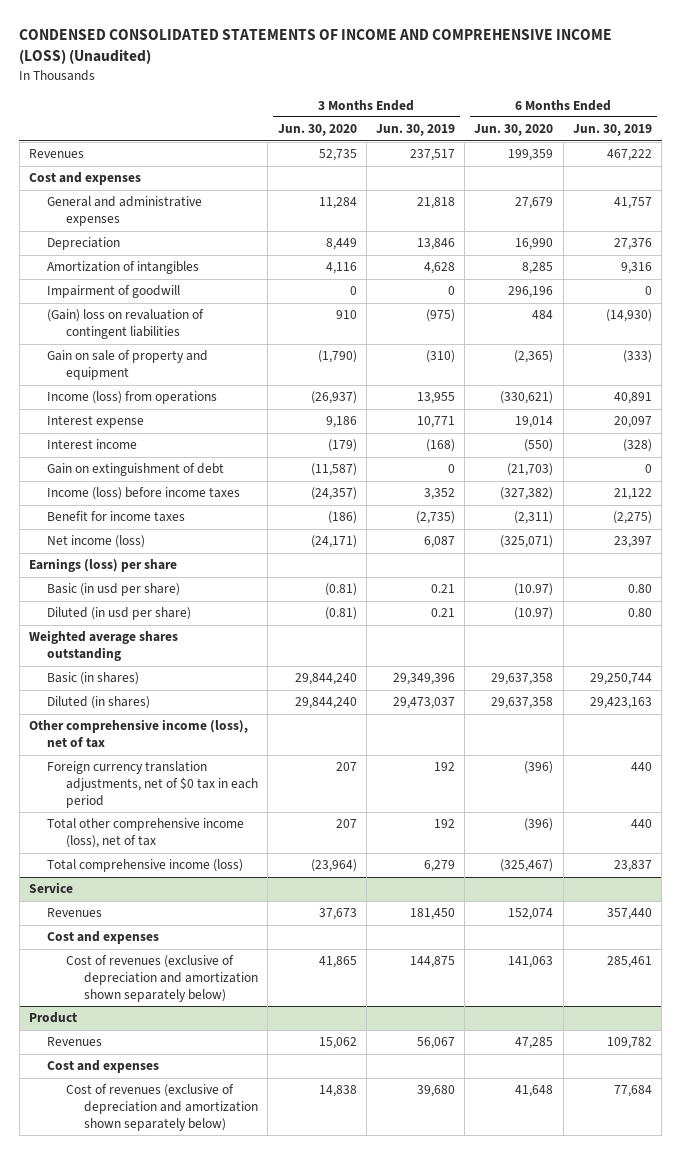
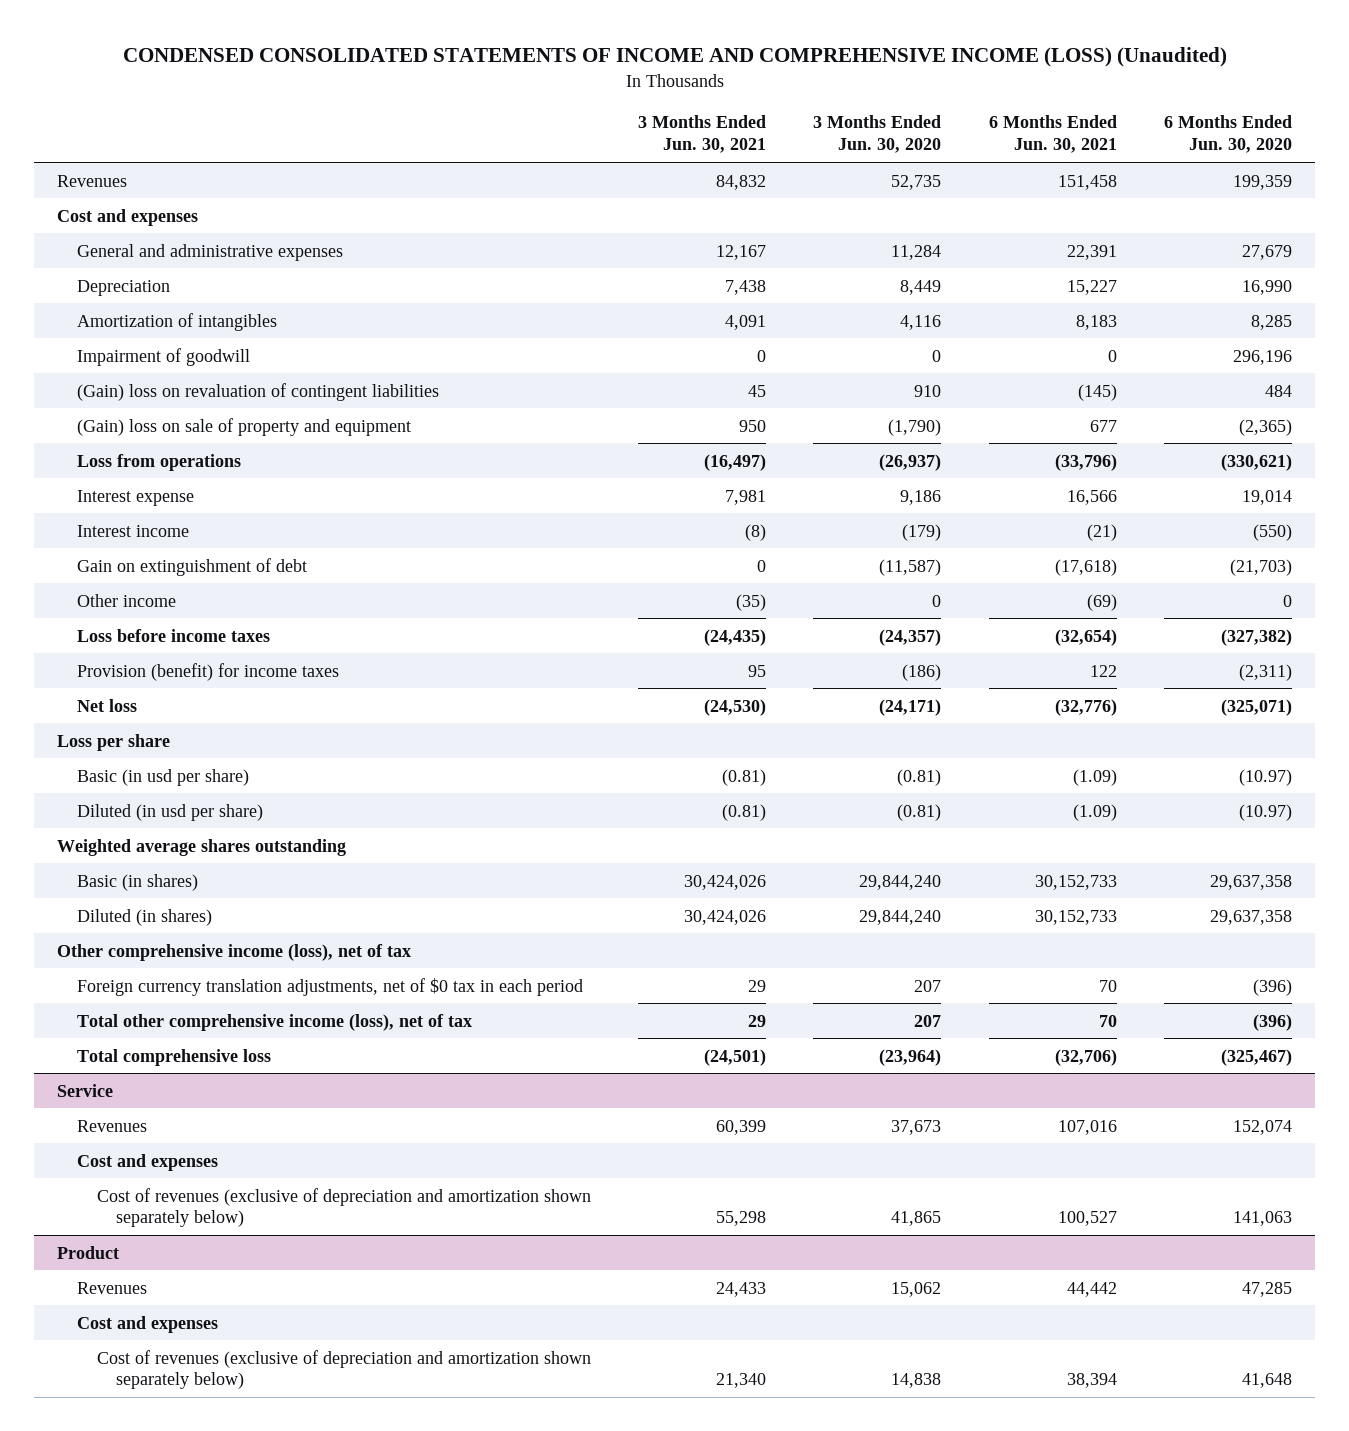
- | 3 Months Ended Jun. 30, 2020 | 3 Months Ended Jun. 30, 2019 | 6 Months Ended Jun. 30, 2020 | 6 Months Ended Jun. 30, 2019
+ | 3 Months Ended Jun. 30, 2021 | 3 Months Ended Jun. 30, 2020 | 6 Months Ended Jun. 30, 2021 | 6 Months Ended Jun. 30, 2020
- Gain on sale of property and equipment | (1,790) | (310) | (2,365) | (333)
- Income (loss) from operations | (26,937) | 13,955 | (330,621) | 40,891
+ (Gain) loss on sale of property and equipment | 950 | (1,790) | 677 | (2,365)
+ Loss from operations | (16,497) | (26,937) | (33,796) | (330,621)
- Income (loss) before income taxes | (24,357) | 3,352 | (327,382) | 21,122
- Benefit for income taxes | (186) | (2,735) | (2,311) | (2,275)
- Net income (loss) | (24,171) | 6,087 | (325,071) | 23,397
- Earnings (loss) per share
+ Other income | (35) | 0 | (69) | 0
+ Loss before income taxes | (24,435) | (24,357) | (32,654) | (327,382)
+ Provision (benefit) for income taxes | 95 | (186) | 122 | (2,311)
+ Net loss | (24,530) | (24,171) | (32,776) | (325,071)
+ Loss per share
- Total comprehensive income (loss) | (23,964) | 6,279 | (325,467) | 23,837
+ Total comprehensive loss | (24,501) | (23,964) | (32,706) | (325,467)

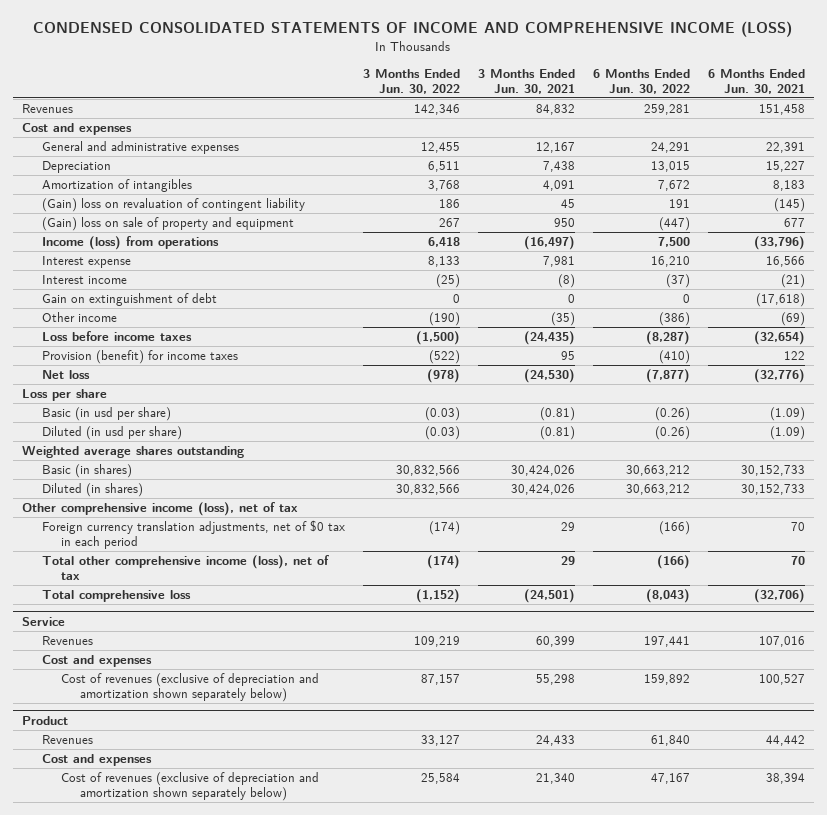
- CONDENSED CONSOLIDATED STATEMENTS OF INCOME AND COMPREHENSIVE INCOME (LOSS) (Unaudited)
+ CONDENSED CONSOLIDATED STATEMENTS OF INCOME AND COMPREHENSIVE INCOME (LOSS)
- | 3 Months Ended Jun. 30, 2021 | 3 Months Ended Jun. 30, 2020 | 6 Months Ended Jun. 30, 2021 | 6 Months Ended Jun. 30, 2020
+ | 3 Months Ended Jun. 30, 2022 | 3 Months Ended Jun. 30, 2021 | 6 Months Ended Jun. 30, 2022 | 6 Months Ended Jun. 30, 2021
- Impairment of goodwill | 0 | 0 | 0 | 296,196
- (Gain) loss on revaluation of contingent liabilities | 45 | 910 | (145) | 484
+ (Gain) loss on revaluation of contingent liability | 186 | 45 | 191 | (145)
- Loss from operations | (16,497) | (26,937) | (33,796) | (330,621)
+ Income (loss) from operations | 6,418 | (16,497) | 7,500 | (33,796)

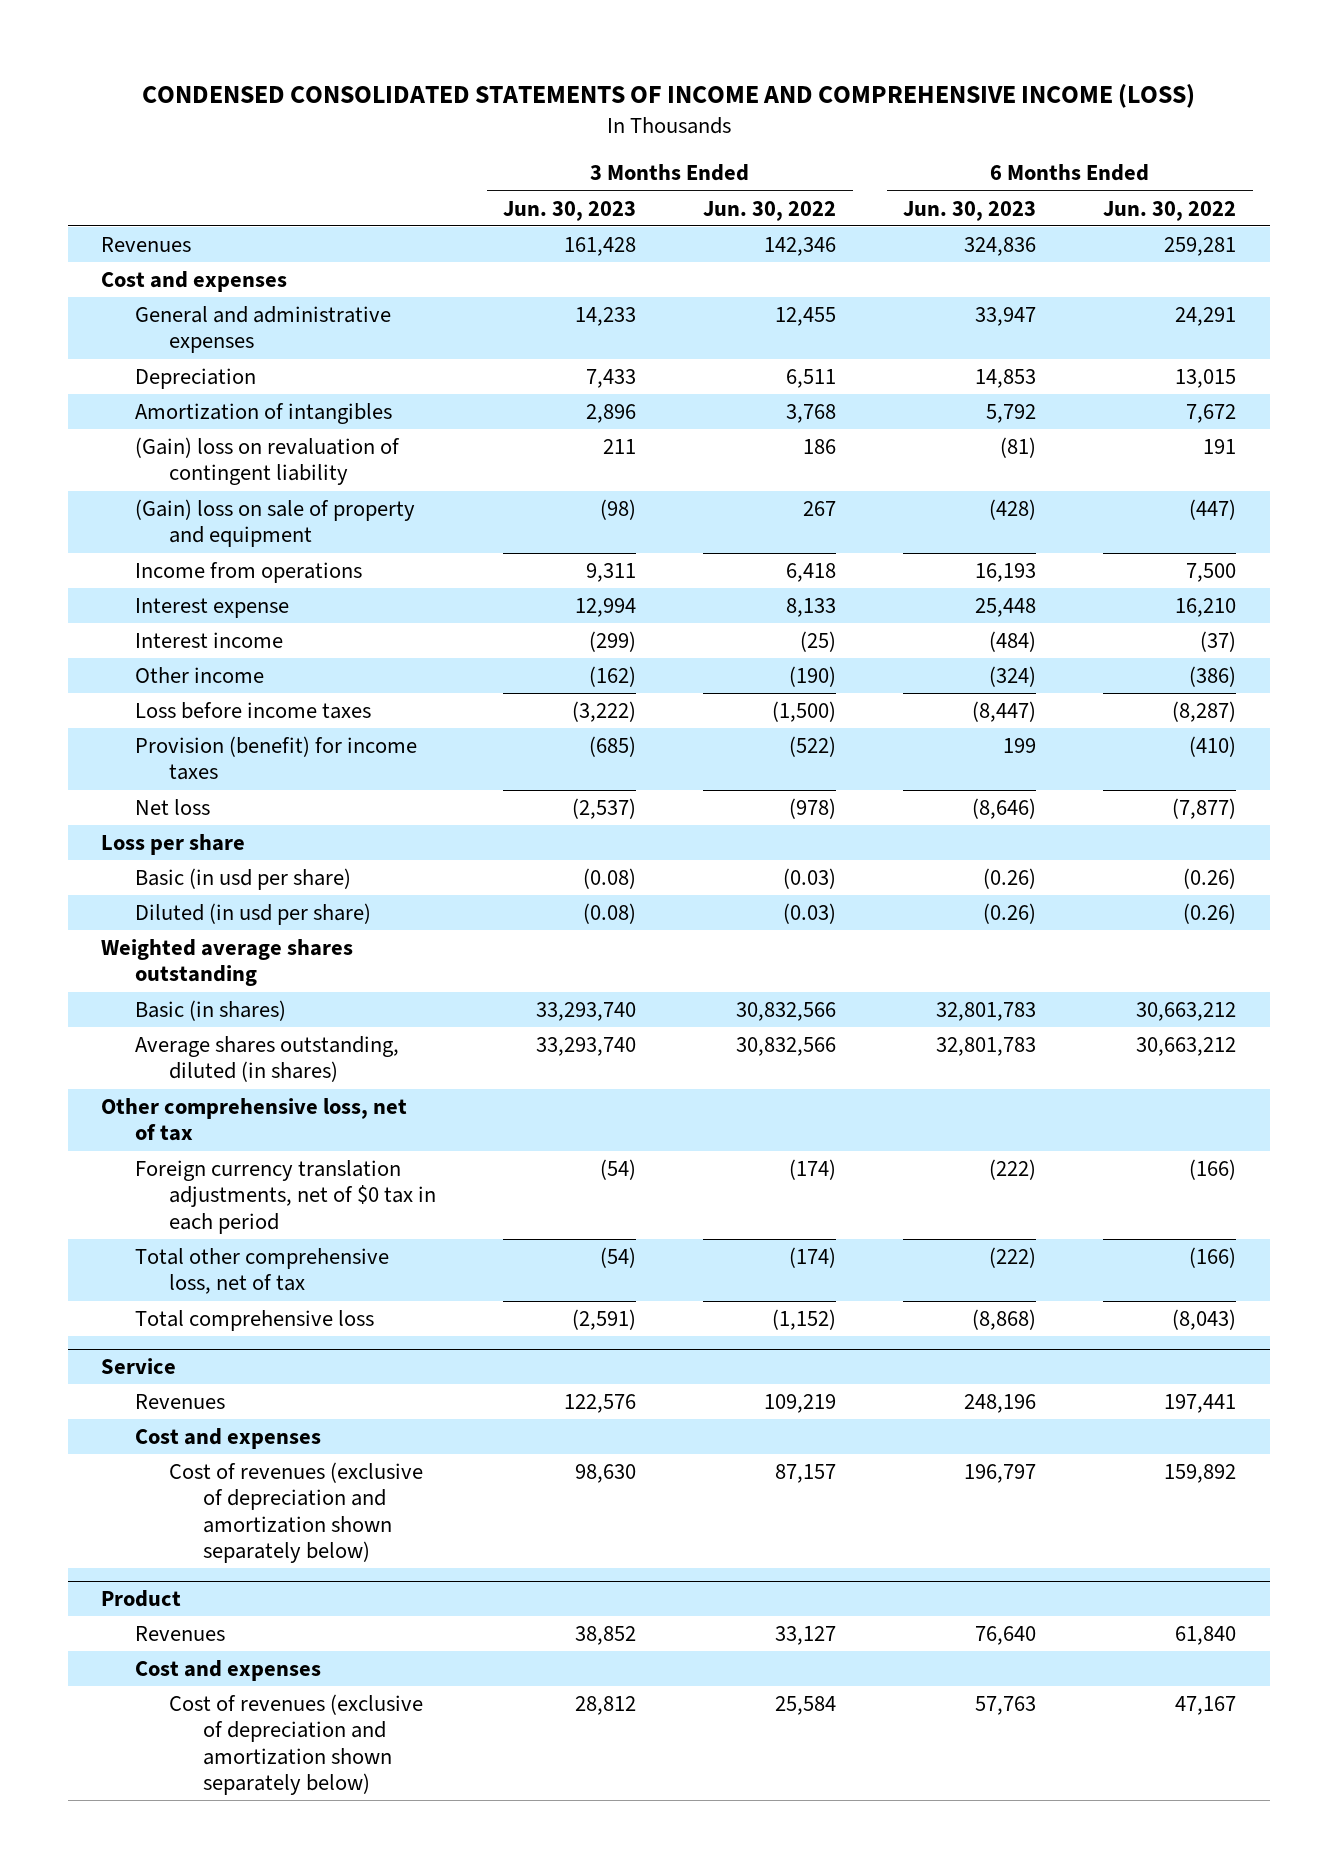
- | 3 Months Ended Jun. 30, 2022 | 3 Months Ended Jun. 30, 2021 | 6 Months Ended Jun. 30, 2022 | 6 Months Ended Jun. 30, 2021
+ | 3 Months Ended Jun. 30, 2023 | 3 Months Ended Jun. 30, 2022 | 6 Months Ended Jun. 30, 2023 | 6 Months Ended Jun. 30, 2022
- Income (loss) from operations | 6,418 | (16,497) | 7,500 | (33,796)
+ Income from operations | 9,311 | 6,418 | 16,193 | 7,500
- Gain on extinguishment of debt | 0 | 0 | 0 | (17,618)
- Diluted (in shares) | 30,832,566 | 30,424,026 | 30,663,212 | 30,152,733
- Other comprehensive income (loss), net of tax
+ Average shares outstanding, diluted (in shares) | 33,293,740 | 30,832,566 | 32,801,783 | 30,663,212
+ Other comprehensive loss, net of tax
- Total other comprehensive income (loss), net of tax | (174) | 29 | (166) | 70
+ Total other comprehensive loss, net of tax | (54) | (174) | (222) | (166)

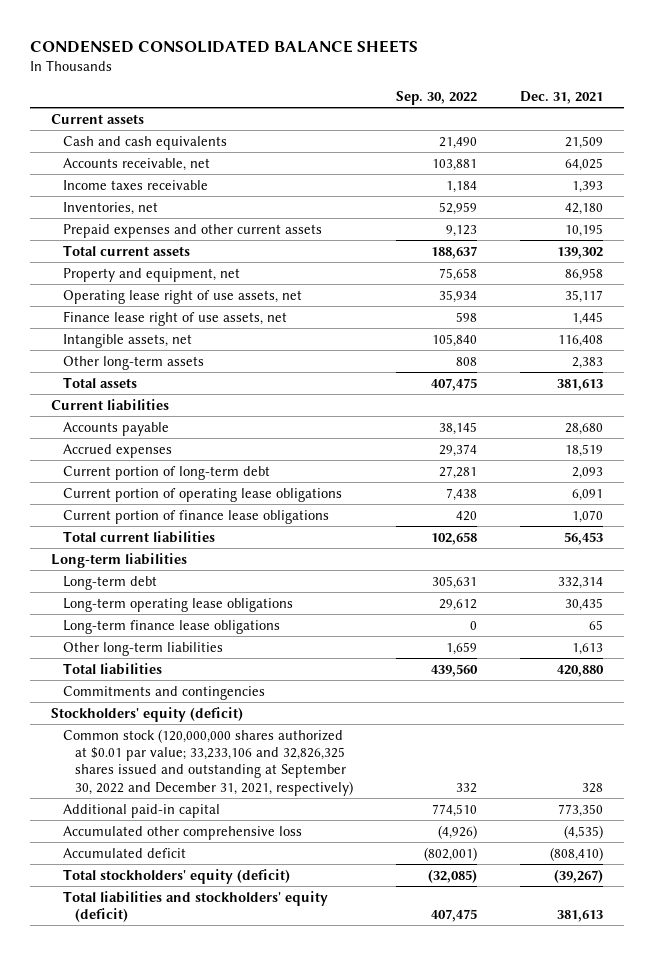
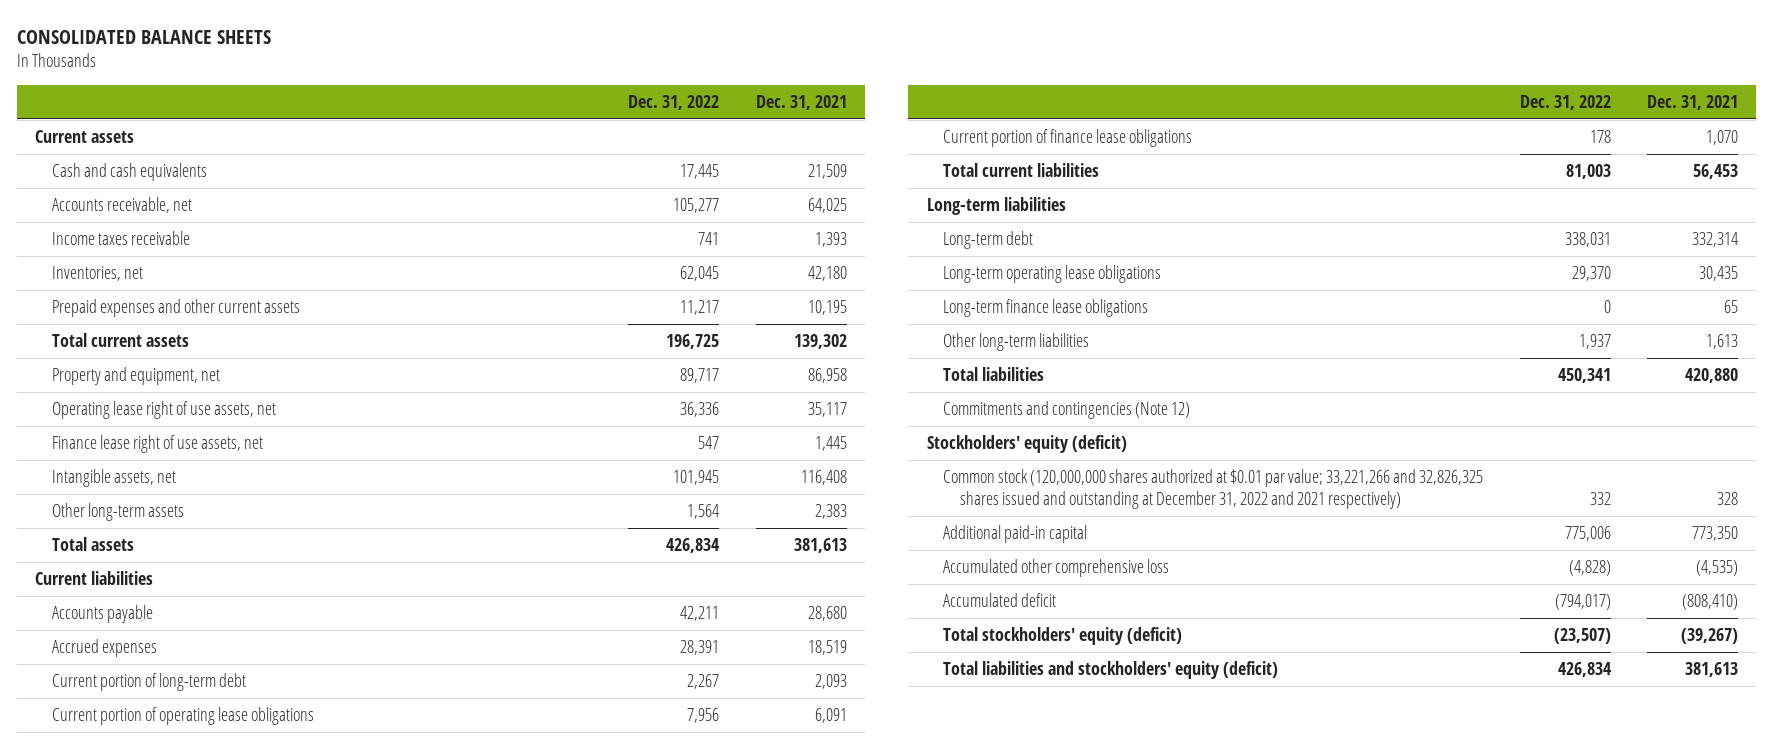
- CONDENSED CONSOLIDATED BALANCE SHEETS
+ CONSOLIDATED BALANCE SHEETS
- | Sep. 30, 2022 | Dec. 31, 2021
+ | Dec. 31, 2022 | Dec. 31, 2021
- Commitments and contingencies
+ Commitments and contingencies (Note 12)
- Common stock (120,000,000 shares authorized at $0.01 par value; 33,233,106 and 32,826,325 shares issued and outstanding at September 30, 2022 and December 31, 2021, respectively) | 332 | 328
+ Common stock (120,000,000 shares authorized at $0.01 par value; 33,221,266 and 32,826,325 shares issued and outstanding at December 31, 2022 and 2021 respectively) | 332 | 328

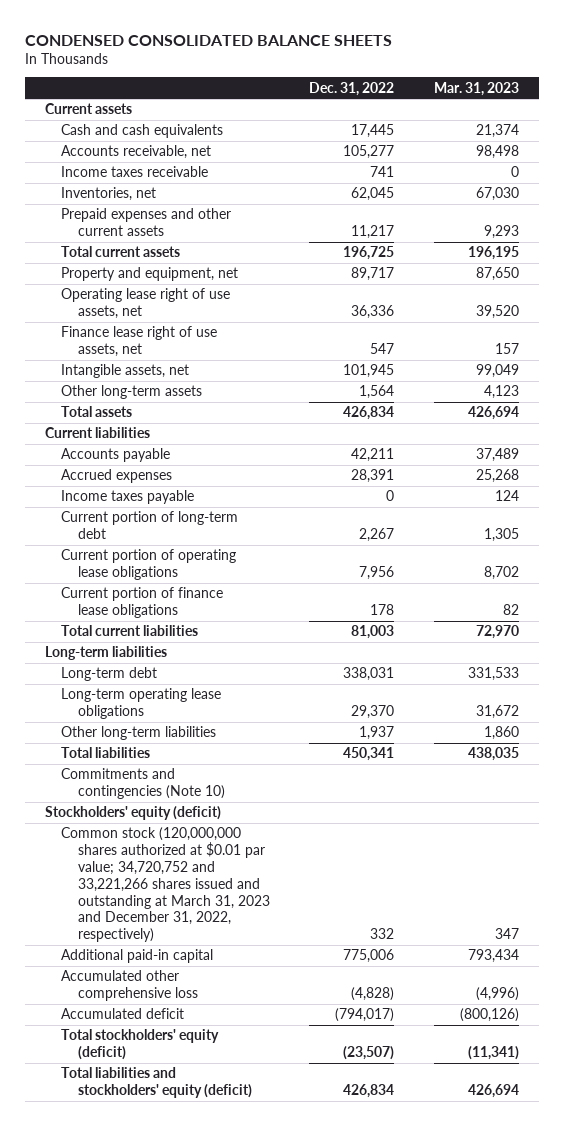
- CONSOLIDATED BALANCE SHEETS
+ CONDENSED CONSOLIDATED BALANCE SHEETS
- | Dec. 31, 2022 | Dec. 31, 2021
+ | Dec. 31, 2022 | Mar. 31, 2023
+ Income taxes payable | 0 | 124
- Long-term finance lease obligations | 0 | 65
- Commitments and contingencies (Note 12)
+ Commitments and contingencies (Note 10)
- Common stock (120,000,000 shares authorized at $0.01 par value; 33,221,266 and 32,826,325 shares issued and outstanding at December 31, 2022 and 2021 respectively) | 332 | 328
+ Common stock (120,000,000 shares authorized at $0.01 par value; 34,720,752 and 33,221,266 shares issued and outstanding at March 31, 2023 and December 31, 2022, respectively) | 332 | 347

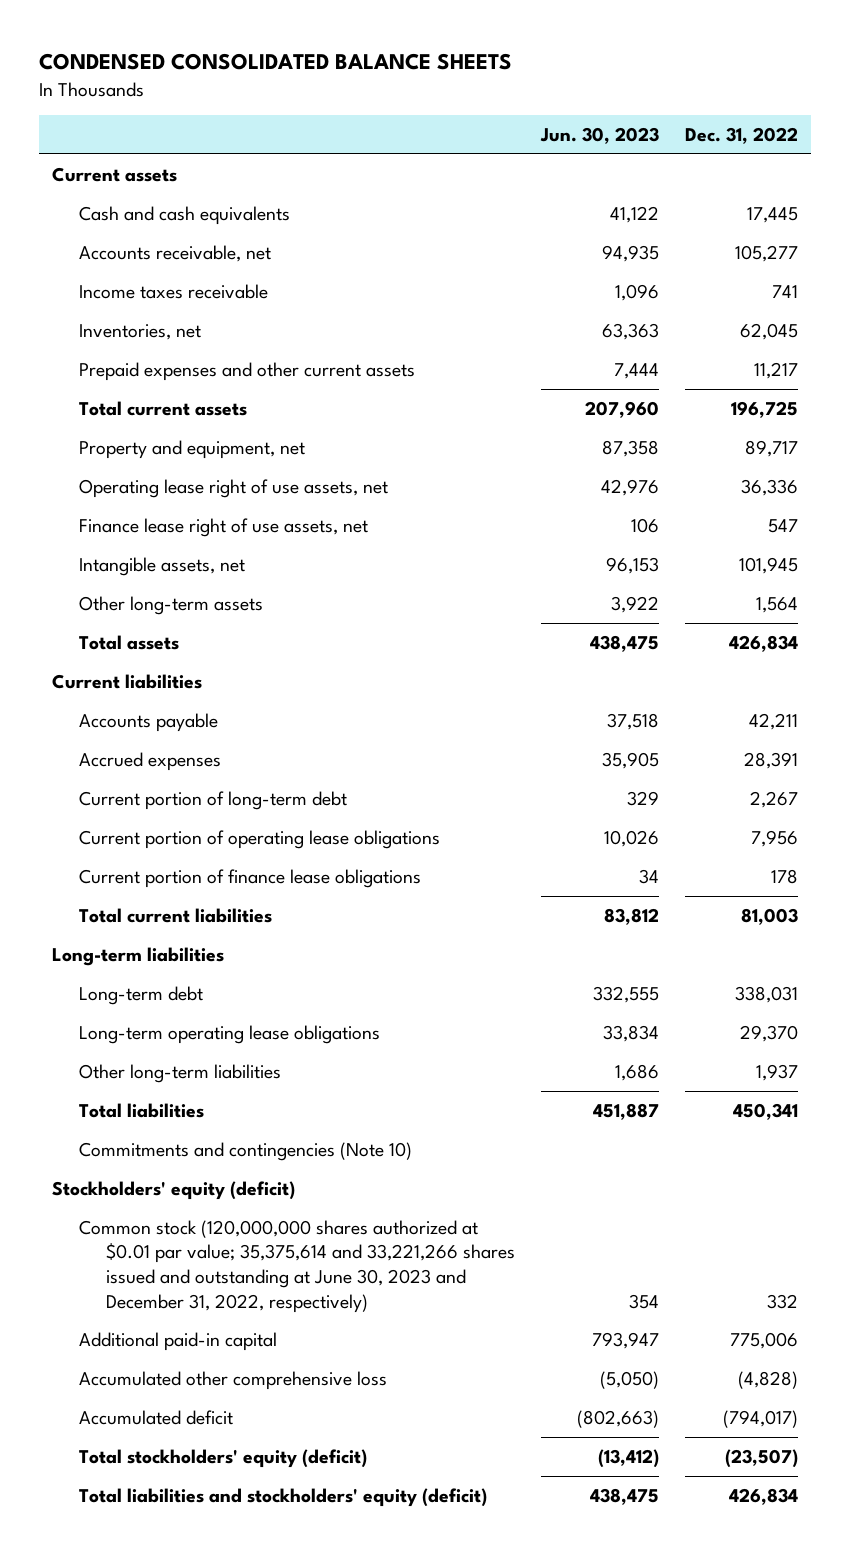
- | Dec. 31, 2022 | Mar. 31, 2023
+ | Jun. 30, 2023 | Dec. 31, 2022
- Income taxes payable | 0 | 124
- Common stock (120,000,000 shares authorized at $0.01 par value; 34,720,752 and 33,221,266 shares issued and outstanding at March 31, 2023 and December 31, 2022, respectively) | 332 | 347
+ Common stock (120,000,000 shares authorized at $0.01 par value; 35,375,614 and 33,221,266 shares issued and outstanding at June 30, 2023 and December 31, 2022, respectively) | 354 | 332

